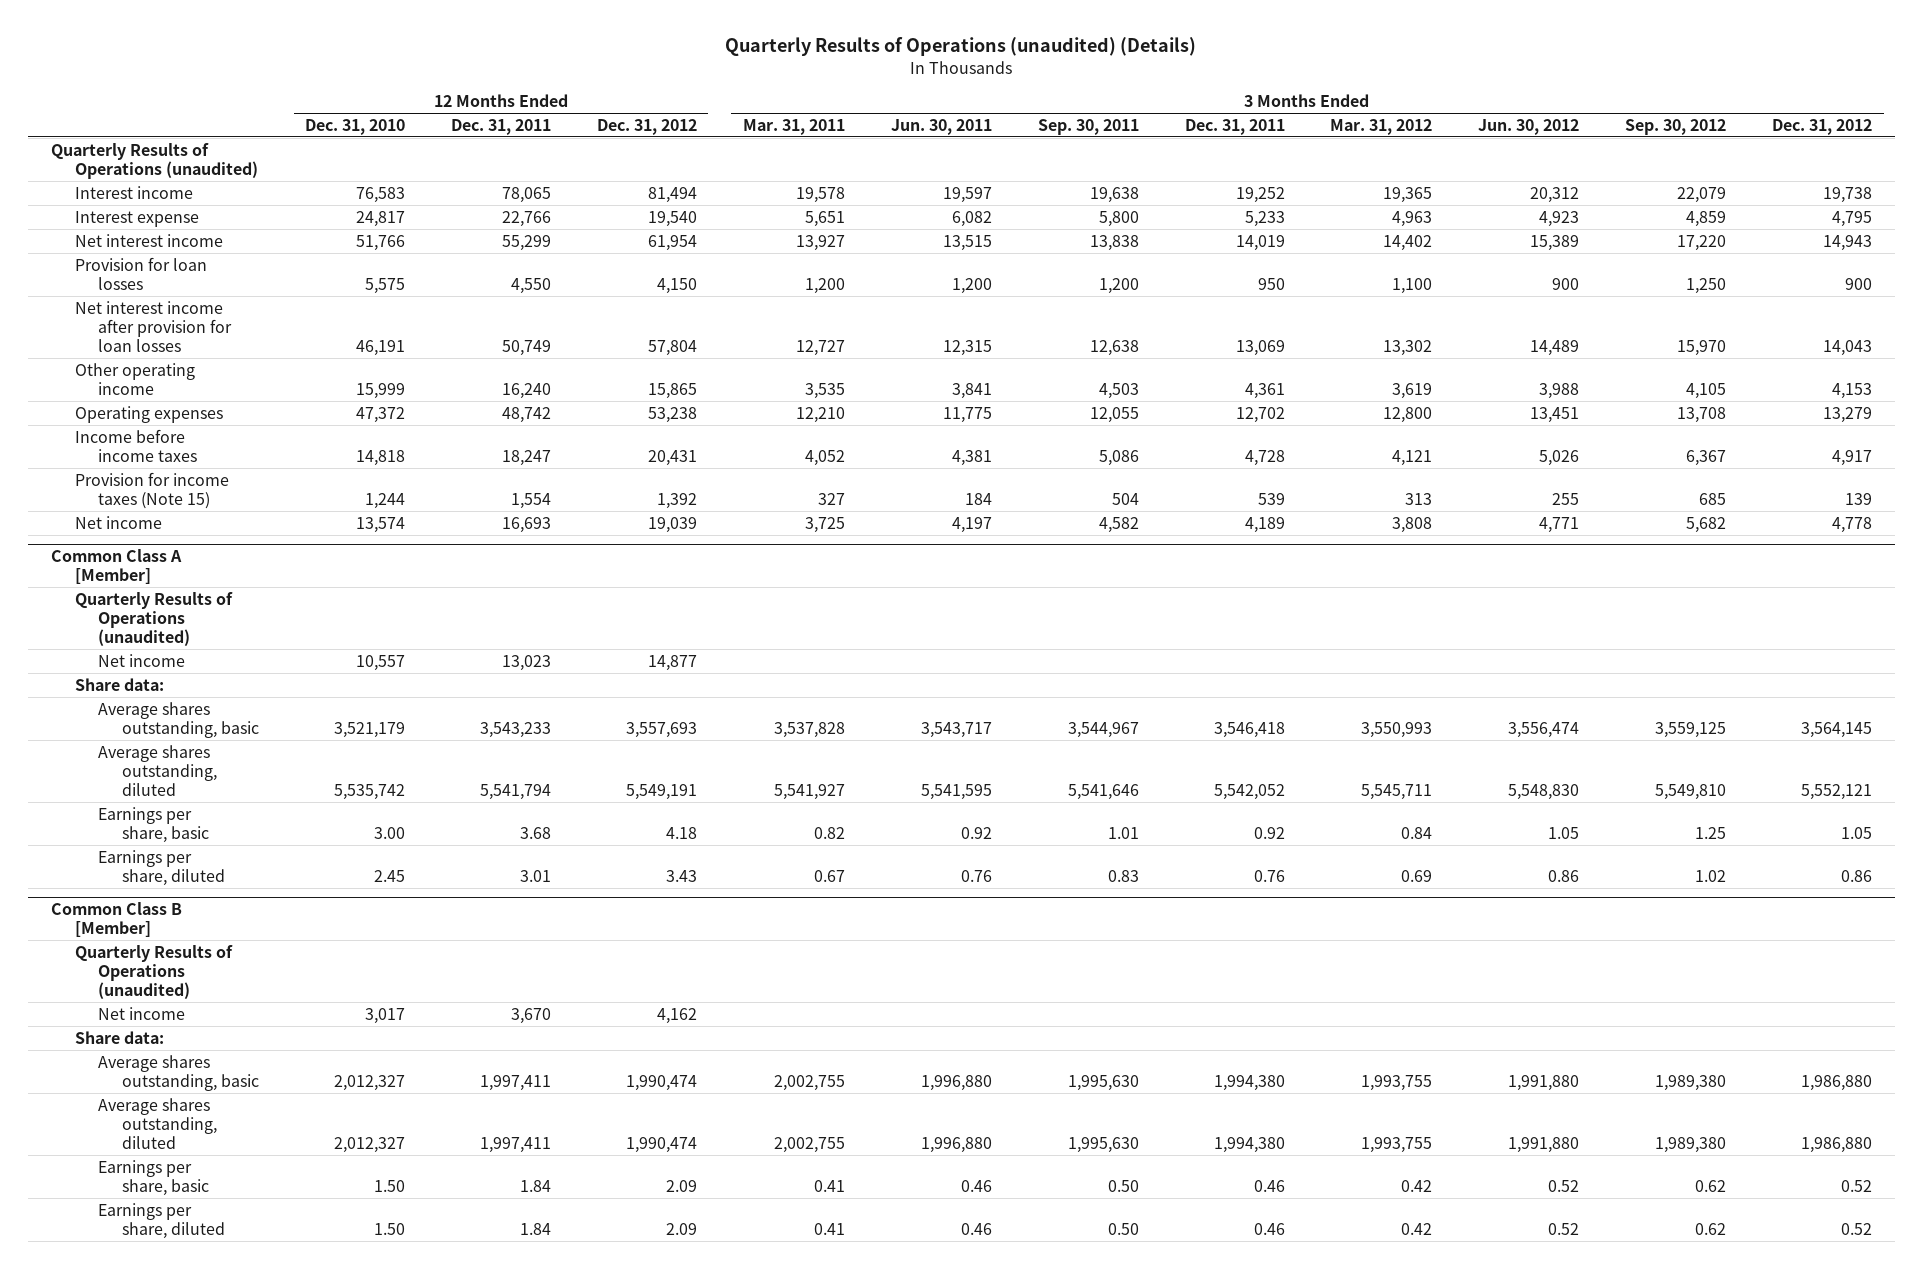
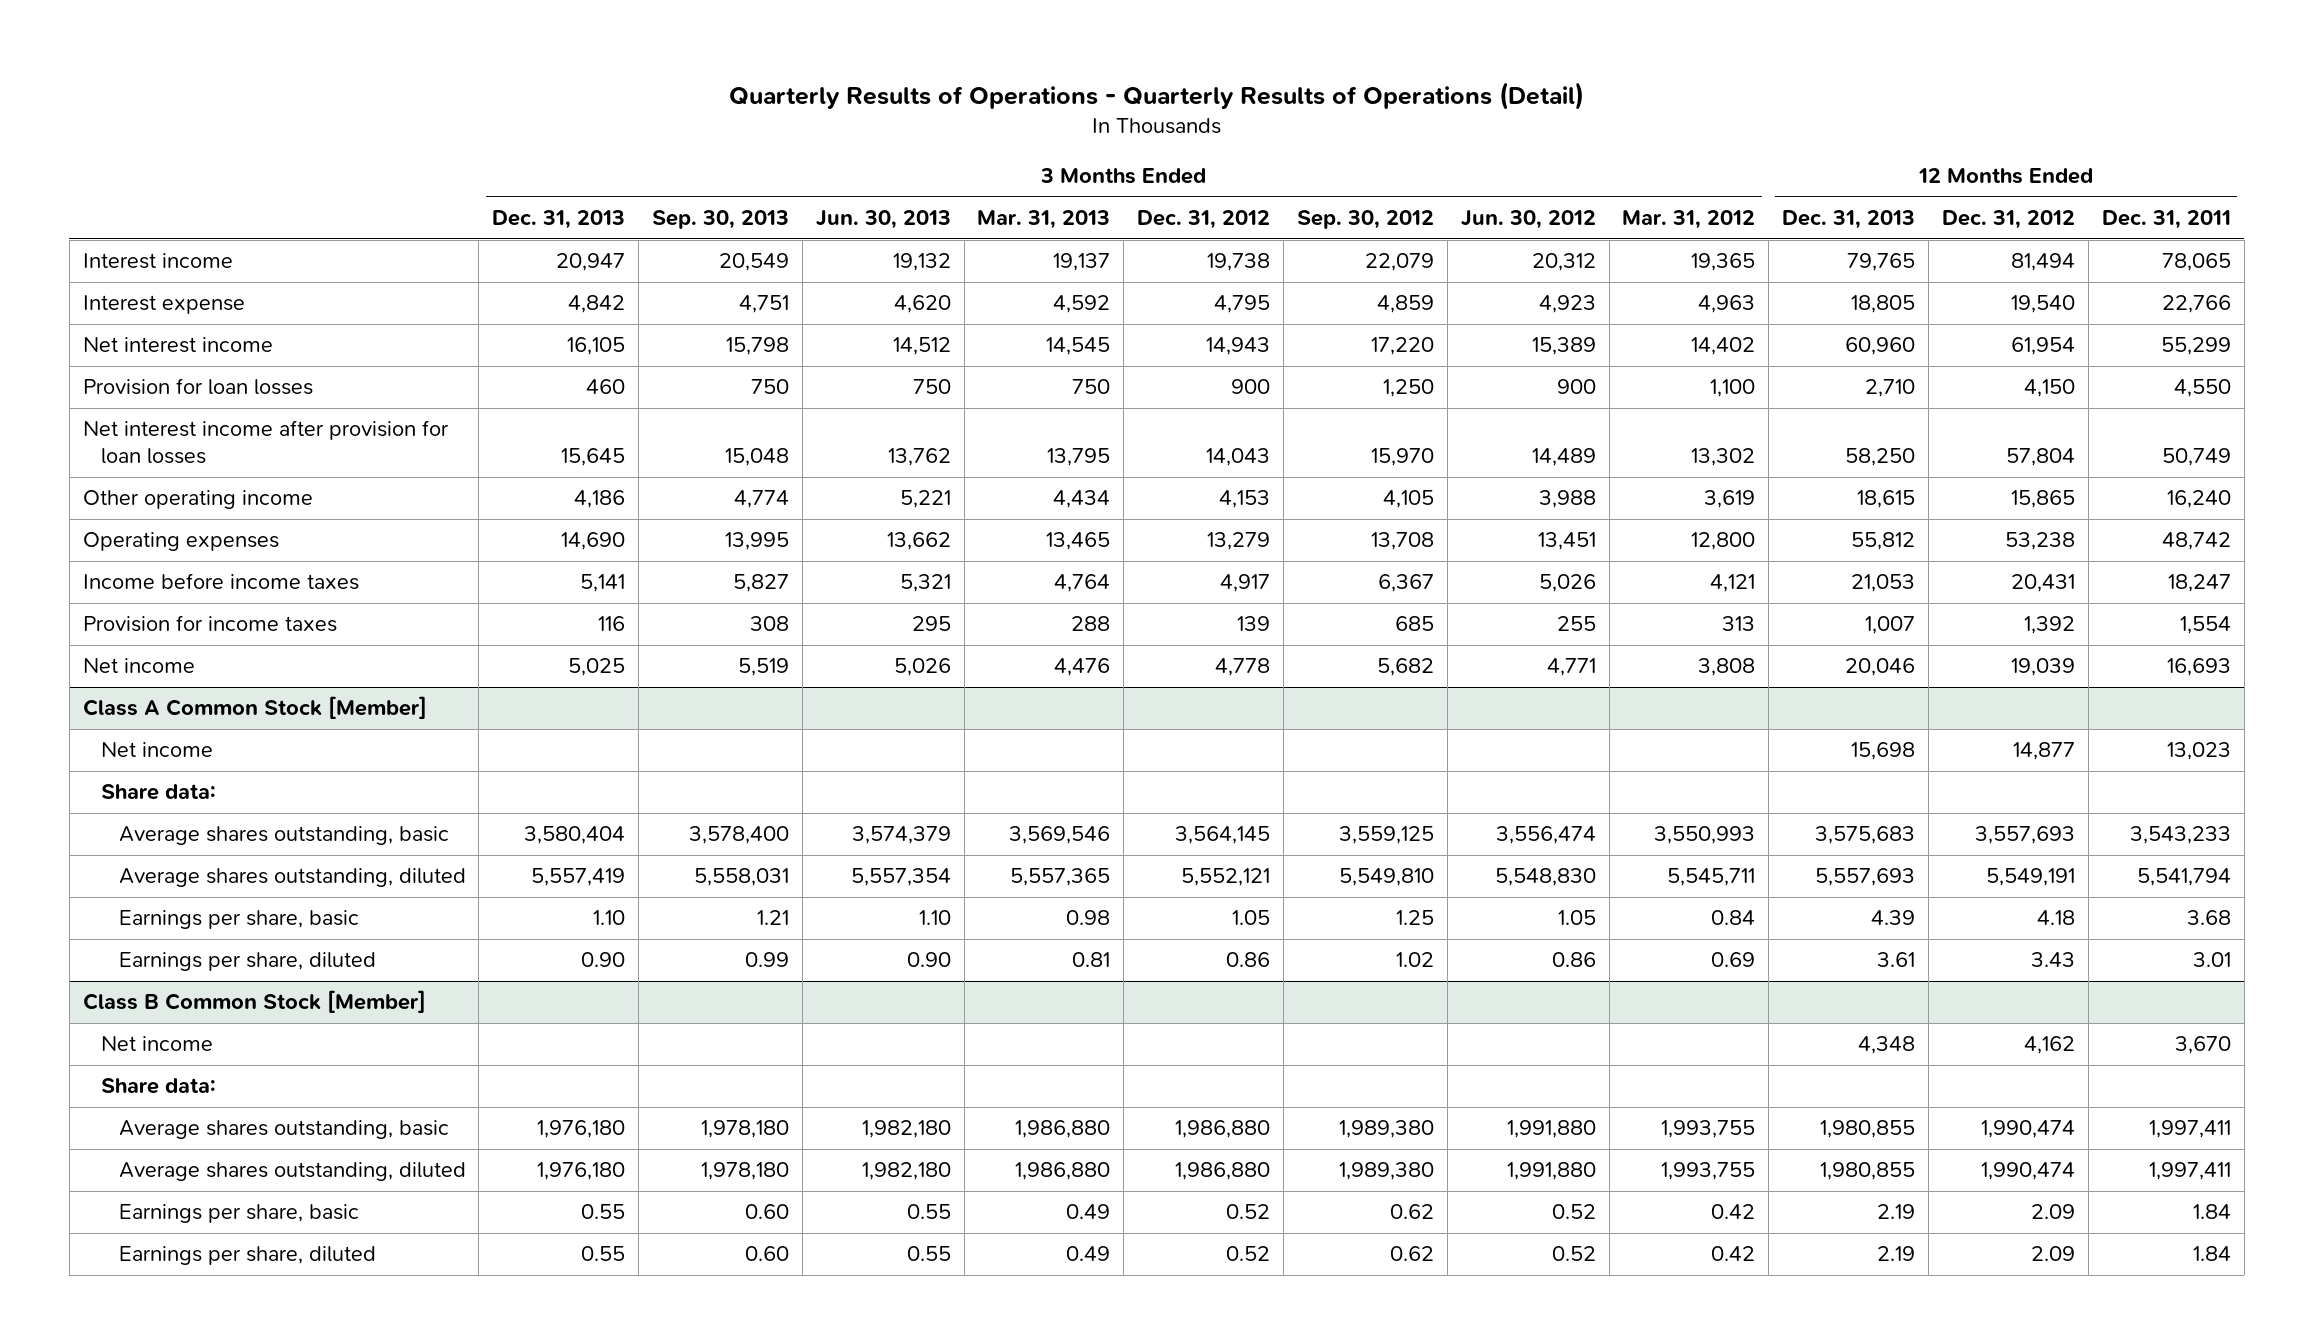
- Quarterly Results of Operations (unaudited) (Details)
+ Quarterly Results of Operations - Quarterly Results of Operations (Detail)
- | 12 Months Ended Dec. 31, 2010 | 12 Months Ended Dec. 31, 2011 | 12 Months Ended Dec. 31, 2012 | 3 Months Ended Mar. 31, 2011 | 3 Months Ended Jun. 30, 2011 | 3 Months Ended Sep. 30, 2011 | 3 Months Ended Dec. 31, 2011 | 3 Months Ended Mar. 31, 2012 | 3 Months Ended Jun. 30, 2012 | 3 Months Ended Sep. 30, 2012 | 3 Months Ended Dec. 31, 2012
+ | 3 Months Ended Dec. 31, 2013 | 3 Months Ended Sep. 30, 2013 | 3 Months Ended Jun. 30, 2013 | 3 Months Ended Mar. 31, 2013 | 3 Months Ended Dec. 31, 2012 | 3 Months Ended Sep. 30, 2012 | 3 Months Ended Jun. 30, 2012 | 3 Months Ended Mar. 31, 2012 | 12 Months Ended Dec. 31, 2013 | 12 Months Ended Dec. 31, 2012 | 12 Months Ended Dec. 31, 2011
- Quarterly Results of Operations (unaudited)
- Provision for income taxes (Note 15) | 1,244 | 1,554 | 1,392 | 327 | 184 | 504 | 539 | 313 | 255 | 685 | 139
+ Provision for income taxes | 116 | 308 | 295 | 288 | 139 | 685 | 255 | 313 | 1,007 | 1,392 | 1,554
- Common Class A [Member]
- Quarterly Results of Operations (unaudited)
+ Class A Common Stock [Member]
- Common Class B [Member]
- Quarterly Results of Operations (unaudited)
+ Class B Common Stock [Member]

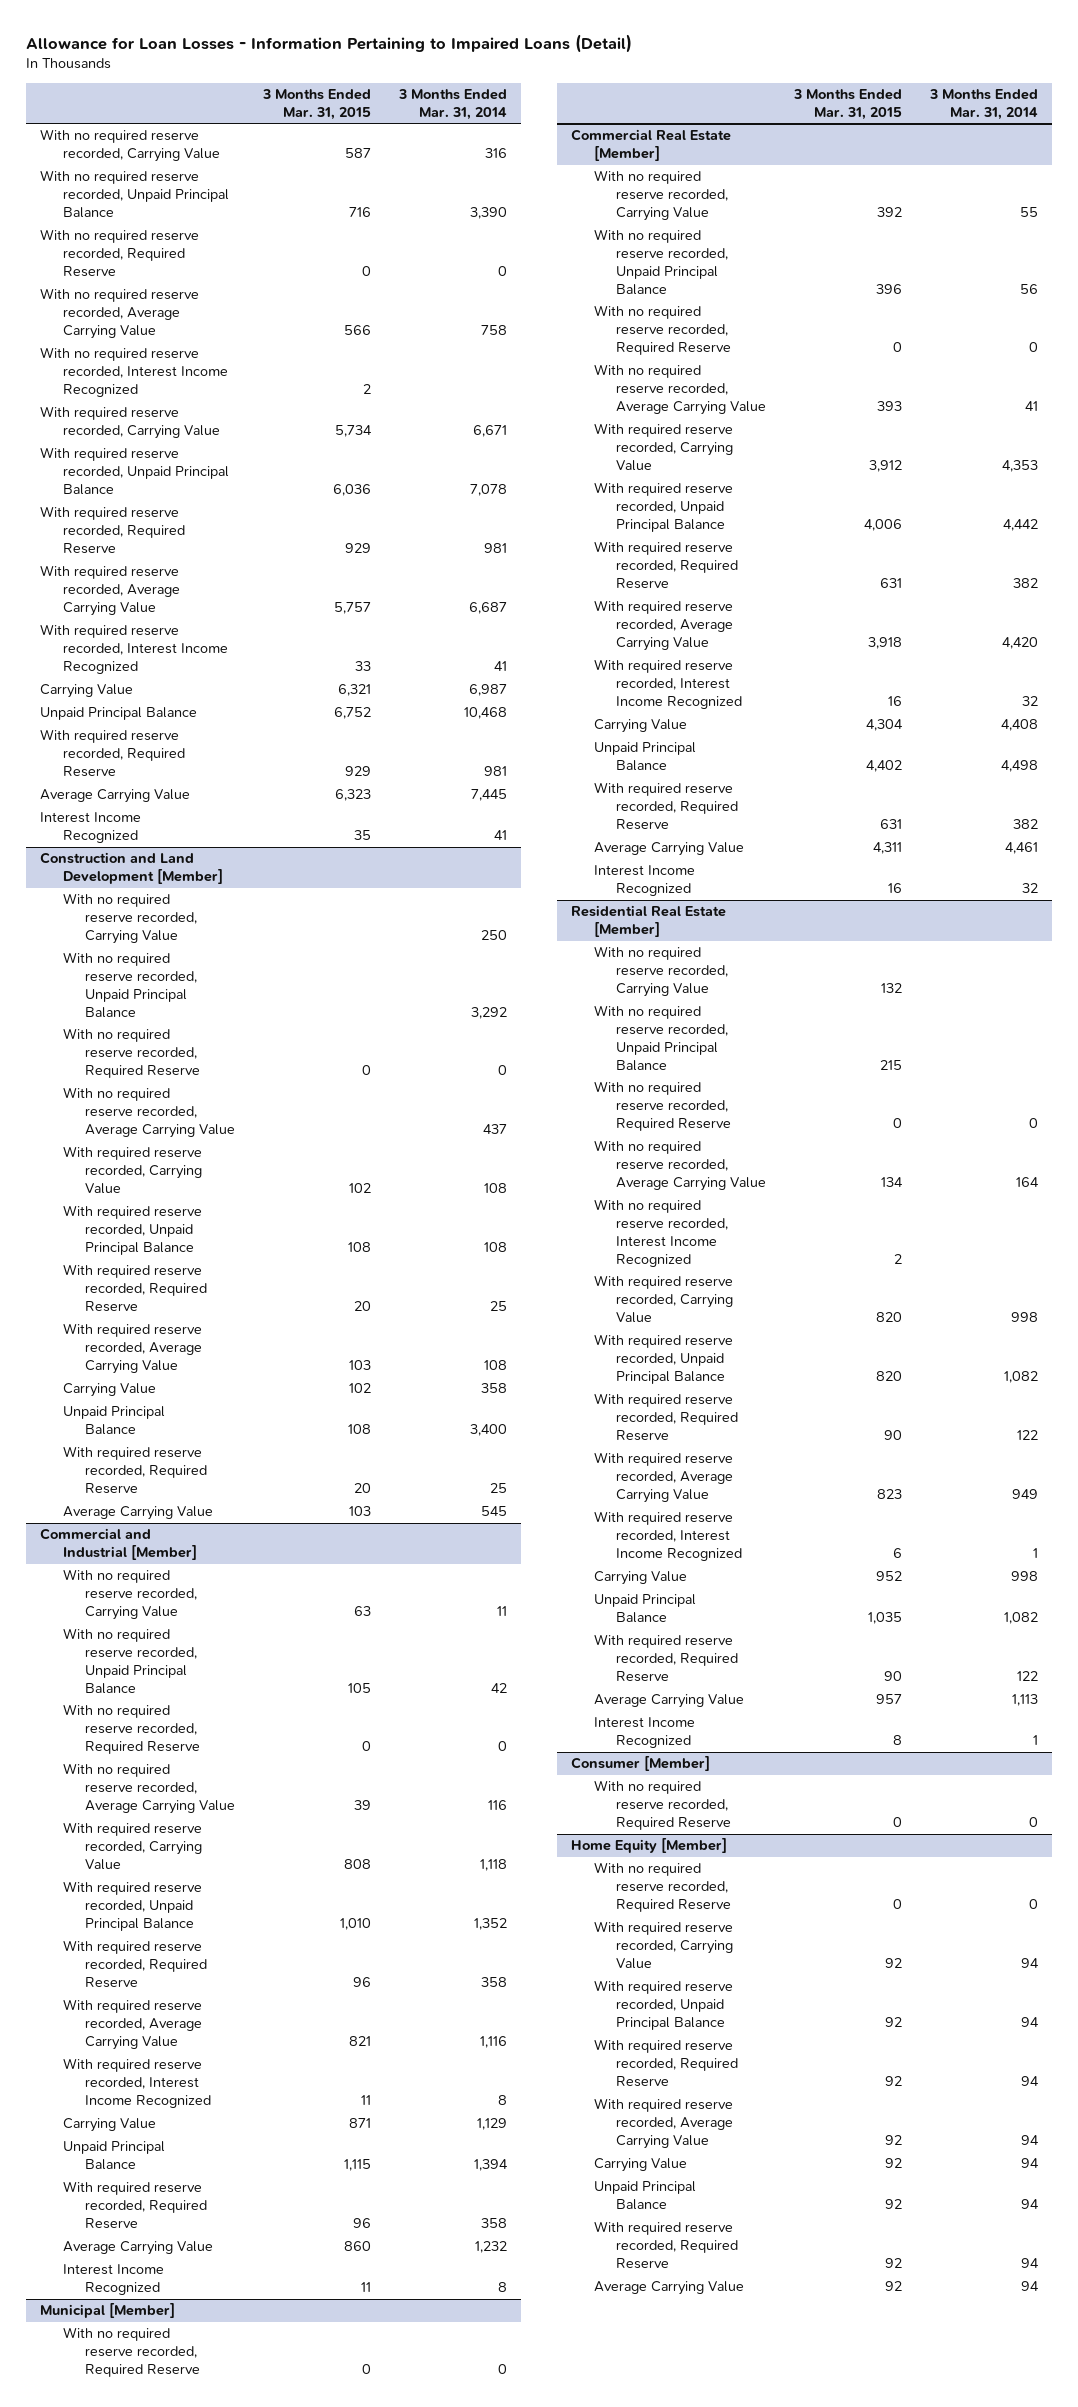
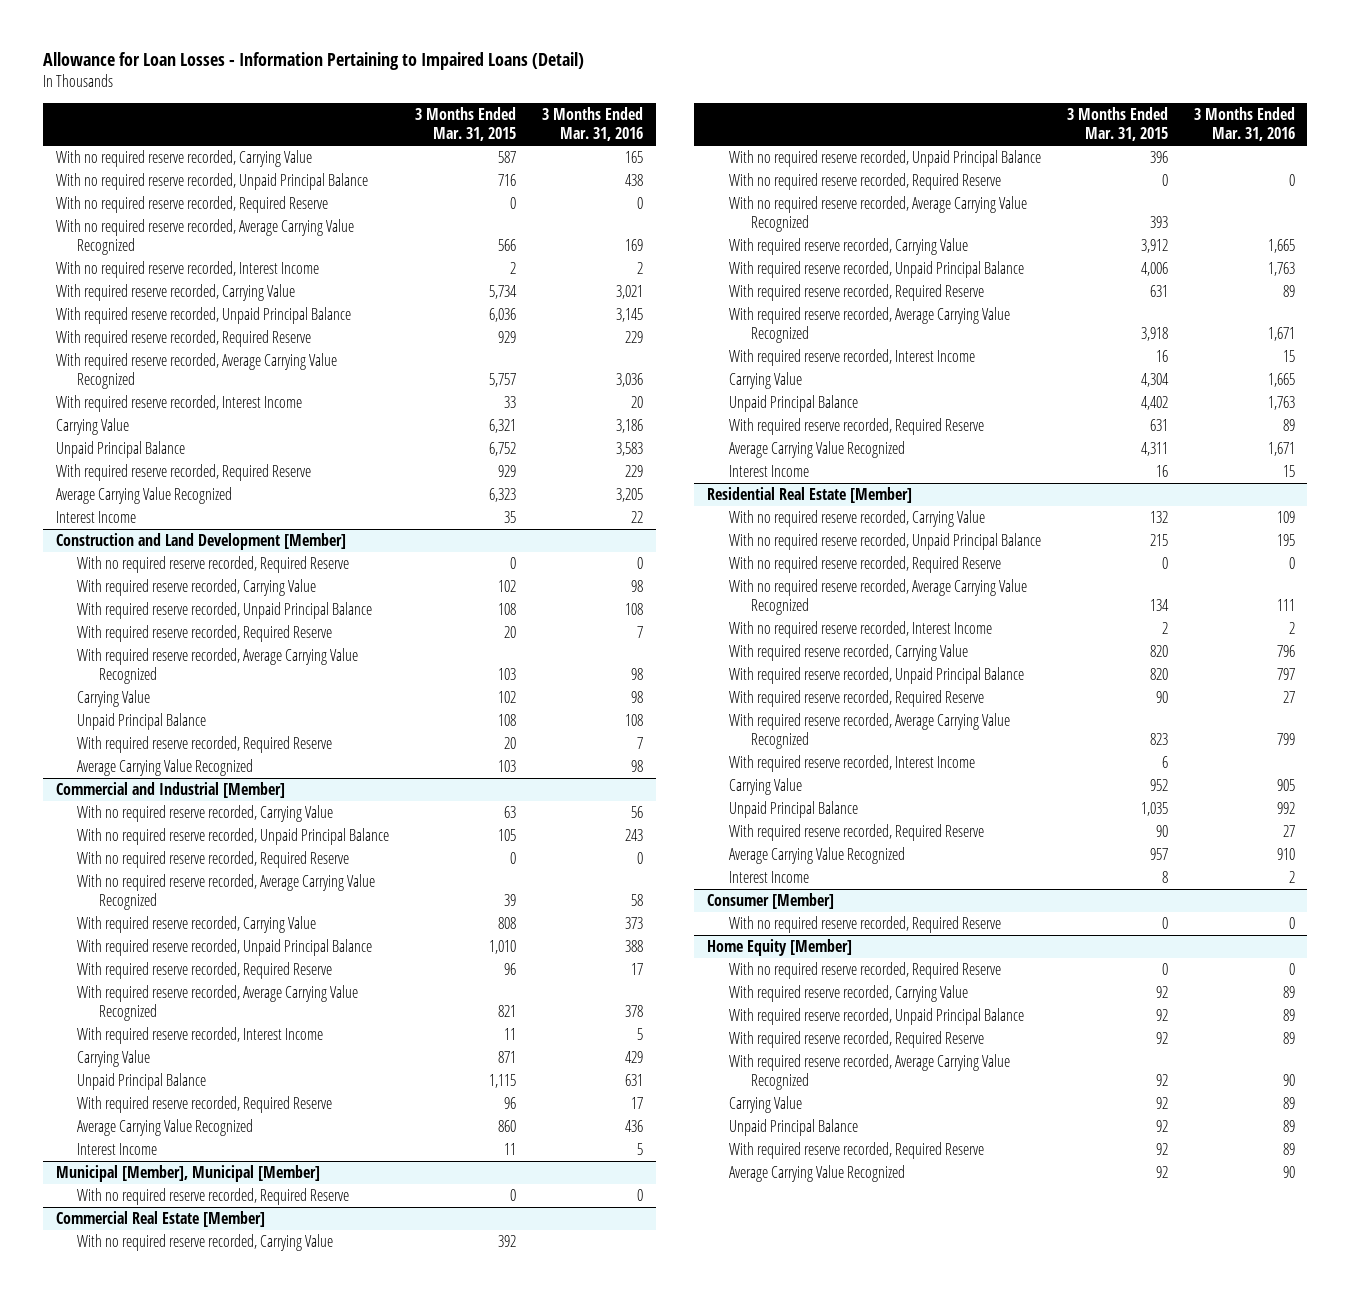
- | 3 Months Ended Mar. 31, 2015 | 3 Months Ended Mar. 31, 2014
+ | 3 Months Ended Mar. 31, 2015 | 3 Months Ended Mar. 31, 2016
- With no required reserve recorded, Average Carrying Value | 566 | 758
- With no required reserve recorded, Interest Income Recognized | 2 |
+ With no required reserve recorded, Average Carrying Value Recognized | 566 | 169
+ With no required reserve recorded, Interest Income | 2 | 2
- With required reserve recorded, Average Carrying Value | 5,757 | 6,687
- With required reserve recorded, Interest Income Recognized | 33 | 41
+ With required reserve recorded, Average Carrying Value Recognized | 5,757 | 3,036
+ With required reserve recorded, Interest Income | 33 | 20
- Average Carrying Value | 6,323 | 7,445
- Interest Income Recognized | 35 | 41
+ Average Carrying Value Recognized | 6,323 | 3,205
+ Interest Income | 35 | 22
@ Construction and Land Development [Member]
- With no required reserve recorded, Carrying Value | | 250
- With no required reserve recorded, Unpaid Principal Balance | | 3,292
- With no required reserve recorded, Average Carrying Value | | 437
- With required reserve recorded, Average Carrying Value | 103 | 108
+ With required reserve recorded, Average Carrying Value Recognized | 103 | 98
- Average Carrying Value | 103 | 545
+ Average Carrying Value Recognized | 103 | 98
@ Commercial and Industrial [Member]
- With no required reserve recorded, Average Carrying Value | 39 | 116
+ With no required reserve recorded, Average Carrying Value Recognized | 39 | 58
- With required reserve recorded, Average Carrying Value | 821 | 1,116
- With required reserve recorded, Interest Income Recognized | 11 | 8
+ With required reserve recorded, Average Carrying Value Recognized | 821 | 378
+ With required reserve recorded, Interest Income | 11 | 5
- Average Carrying Value | 860 | 1,232
- Interest Income Recognized | 11 | 8
- Municipal [Member]
@ Commercial and Industrial [Member]
+ Average Carrying Value Recognized | 860 | 436
+ Interest Income | 11 | 5
+ Municipal [Member], Municipal [Member]
@ Commercial Real Estate [Member]
- With no required reserve recorded, Average Carrying Value | 393 | 41
+ With no required reserve recorded, Average Carrying Value Recognized | 393 |
- With required reserve recorded, Average Carrying Value | 3,918 | 4,420
- With required reserve recorded, Interest Income Recognized | 16 | 32
+ With required reserve recorded, Average Carrying Value Recognized | 3,918 | 1,671
+ With required reserve recorded, Interest Income | 16 | 15
- Average Carrying Value | 4,311 | 4,461
- Interest Income Recognized | 16 | 32
+ Average Carrying Value Recognized | 4,311 | 1,671
+ Interest Income | 16 | 15
@ Residential Real Estate [Member]
- With no required reserve recorded, Average Carrying Value | 134 | 164
- With no required reserve recorded, Interest Income Recognized | 2 |
+ With no required reserve recorded, Average Carrying Value Recognized | 134 | 111
+ With no required reserve recorded, Interest Income | 2 | 2
- With required reserve recorded, Average Carrying Value | 823 | 949
- With required reserve recorded, Interest Income Recognized | 6 | 1
+ With required reserve recorded, Average Carrying Value Recognized | 823 | 799
+ With required reserve recorded, Interest Income | 6 |
- Average Carrying Value | 957 | 1,113
- Interest Income Recognized | 8 | 1
+ Average Carrying Value Recognized | 957 | 910
+ Interest Income | 8 | 2
@ Home Equity [Member]
- With required reserve recorded, Average Carrying Value | 92 | 94
+ With required reserve recorded, Average Carrying Value Recognized | 92 | 90
- Average Carrying Value | 92 | 94
+ Average Carrying Value Recognized | 92 | 90

